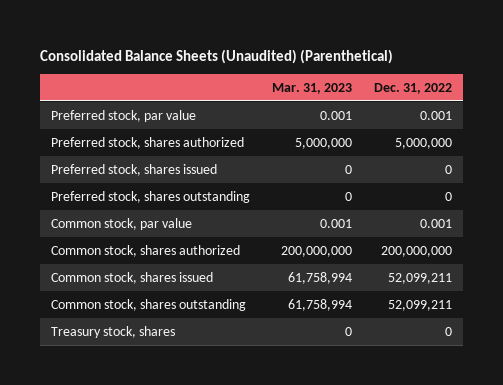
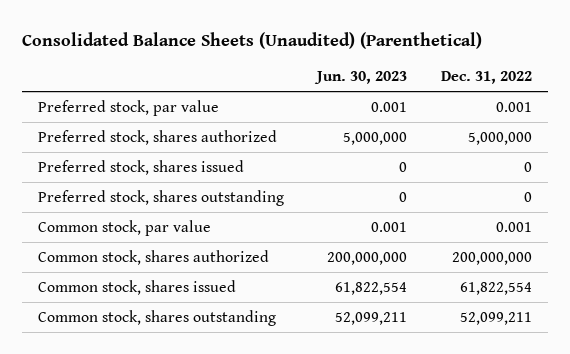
- | Mar. 31, 2023 | Dec. 31, 2022
+ | Jun. 30, 2023 | Dec. 31, 2022
- Common stock, shares issued | 61,758,994 | 52,099,211
+ Common stock, shares issued | 61,822,554 | 61,822,554
- Treasury stock, shares | 0 | 0

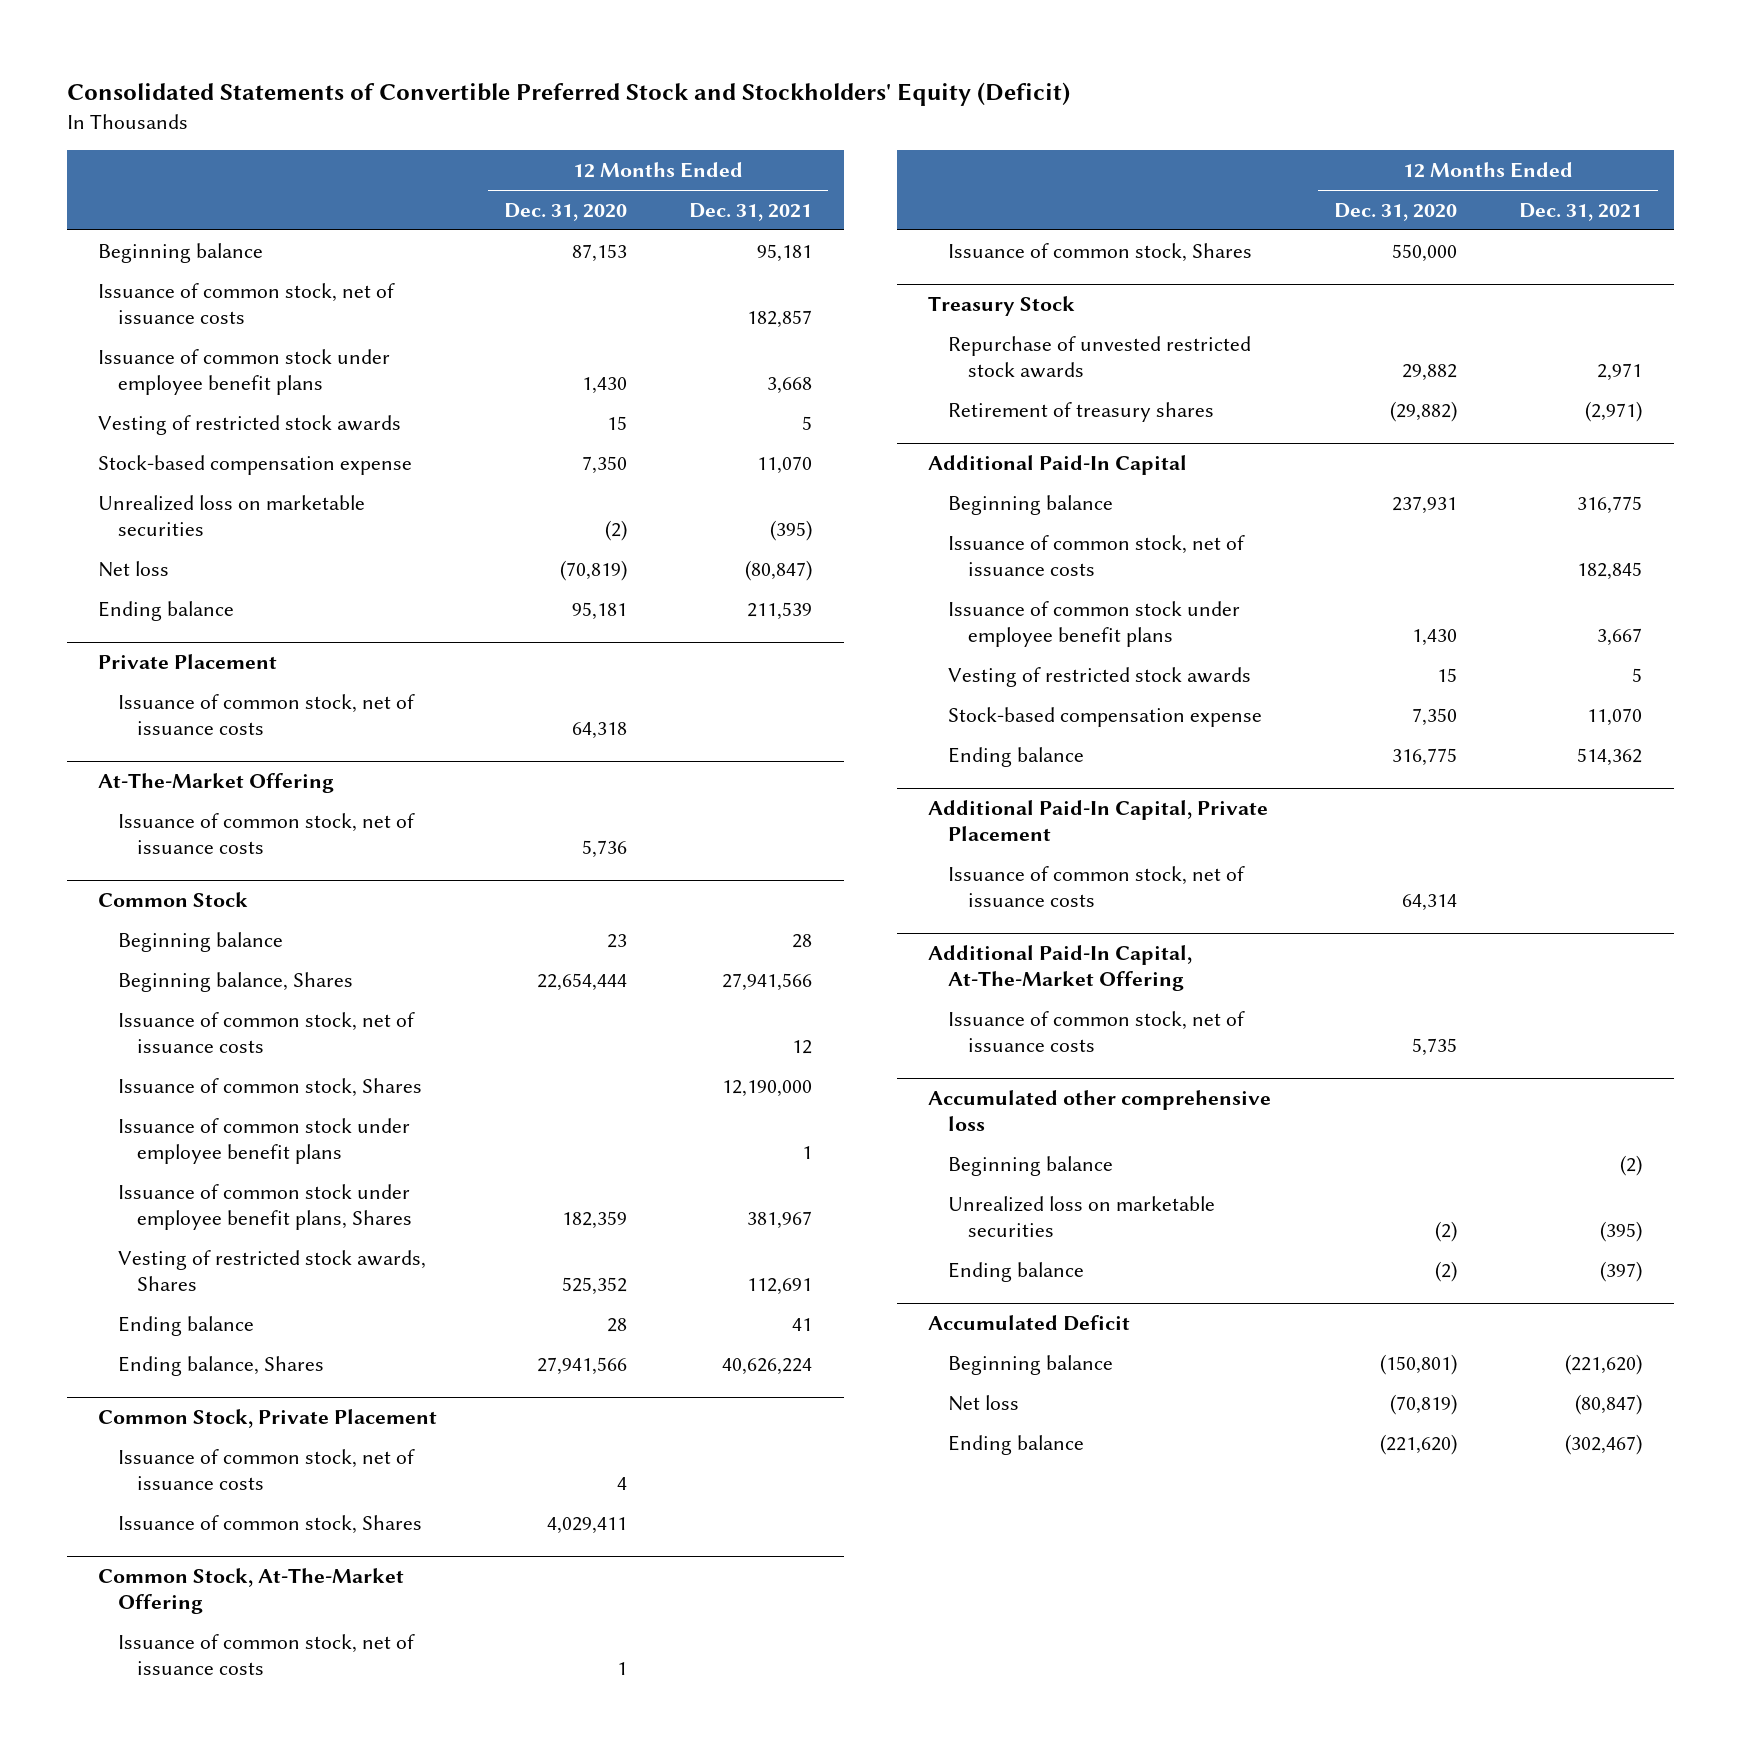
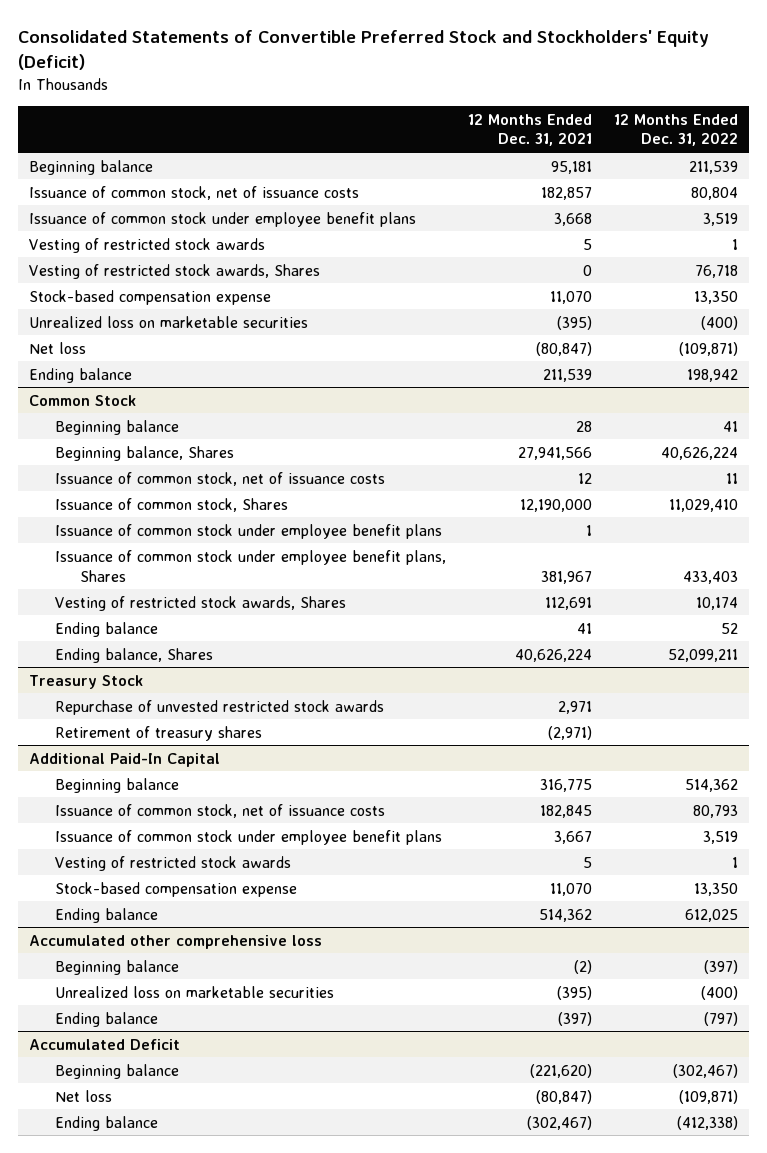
- | 12 Months Ended Dec. 31, 2020 | 12 Months Ended Dec. 31, 2021
+ | 12 Months Ended Dec. 31, 2021 | 12 Months Ended Dec. 31, 2022
+ Vesting of restricted stock awards, Shares | 0 | 76,718
- Private Placement
- Issuance of common stock, net of issuance costs | 64,318 |
- At-The-Market Offering
- Issuance of common stock, net of issuance costs | 5,736 |
- Common Stock, Private Placement
- Issuance of common stock, net of issuance costs | 4 |
- Issuance of common stock, Shares | 4,029,411 |
- Common Stock, At-The-Market Offering
- Issuance of common stock, net of issuance costs | 1 |
- Issuance of common stock, Shares | 550,000 |
- Additional Paid-In Capital, Private Placement
- Issuance of common stock, net of issuance costs | 64,314 |
- Additional Paid-In Capital, At-The-Market Offering
- Issuance of common stock, net of issuance costs | 5,735 |

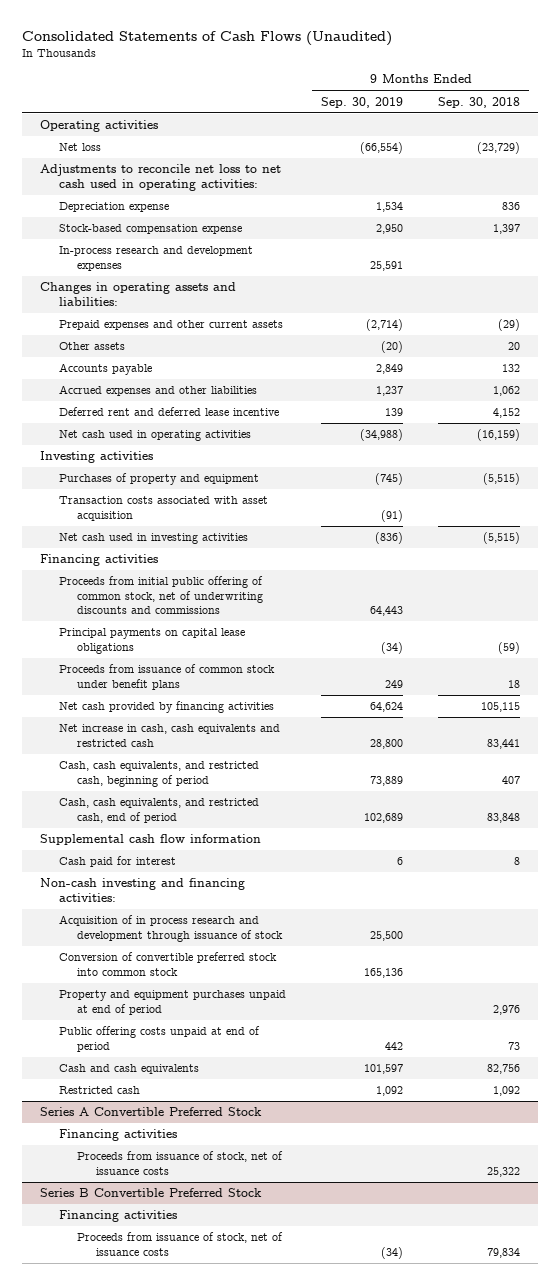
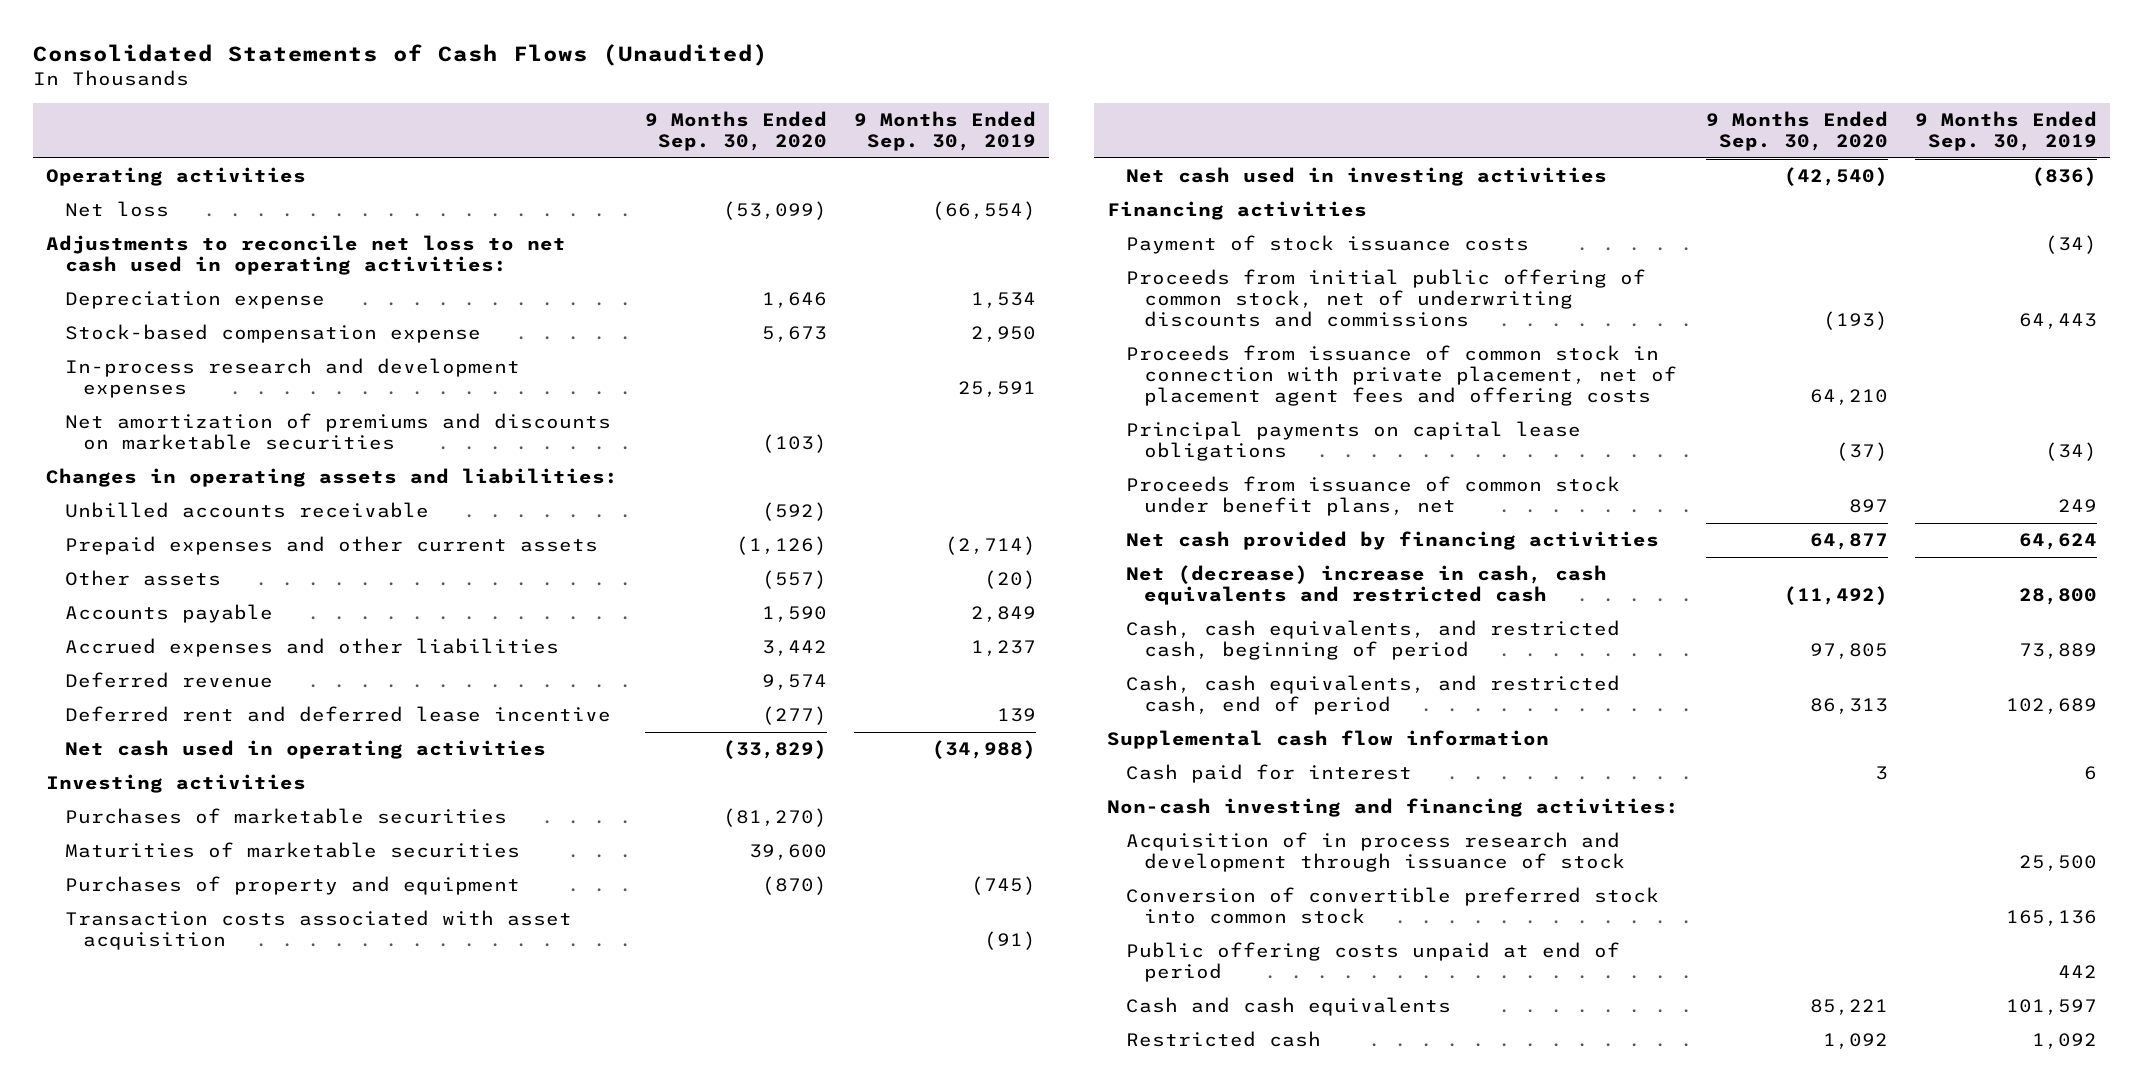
- | 9 Months Ended Sep. 30, 2019 | 9 Months Ended Sep. 30, 2018
+ | 9 Months Ended Sep. 30, 2020 | 9 Months Ended Sep. 30, 2019
+ Net amortization of premiums and discounts on marketable securities | (103) |
+ Unbilled accounts receivable | (592) |
+ Deferred revenue | 9,574 |
+ Purchases of marketable securities | (81,270) |
+ Maturities of marketable securities | 39,600 |
+ Payment of stock issuance costs | | (34)
+ Proceeds from issuance of common stock in connection with private placement, net of placement agent fees and offering costs | 64,210 |
- Proceeds from issuance of common stock under benefit plans | 249 | 18
+ Proceeds from issuance of common stock under benefit plans, net | 897 | 249
- Net increase in cash, cash equivalents and restricted cash | 28,800 | 83,441
+ Net (decrease) increase in cash, cash equivalents and restricted cash | (11,492) | 28,800
- Property and equipment purchases unpaid at end of period | | 2,976
- Series A Convertible Preferred Stock
- Financing activities
- Proceeds from issuance of stock, net of issuance costs | | 25,322
- Series B Convertible Preferred Stock
- Financing activities
- Proceeds from issuance of stock, net of issuance costs | (34) | 79,834

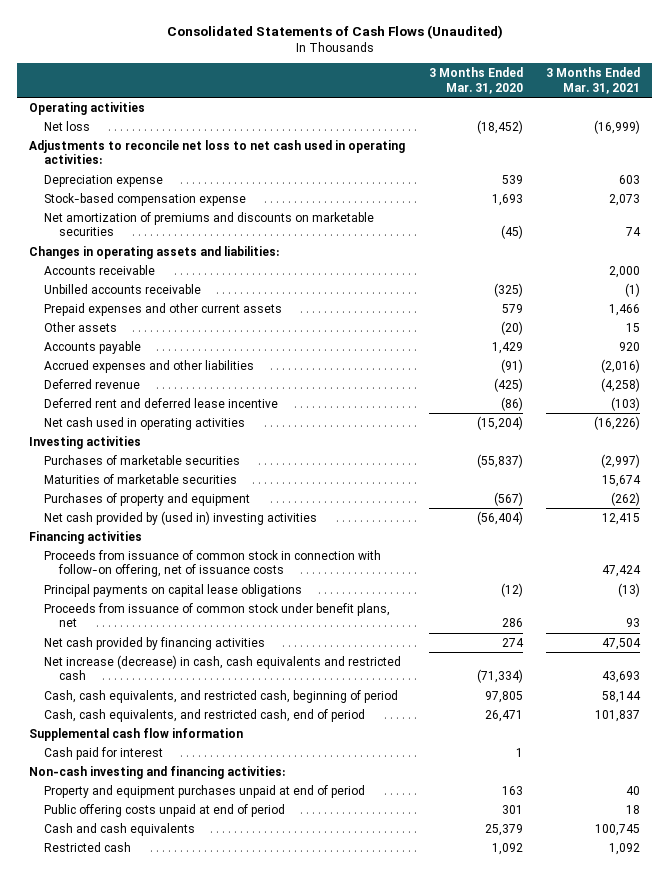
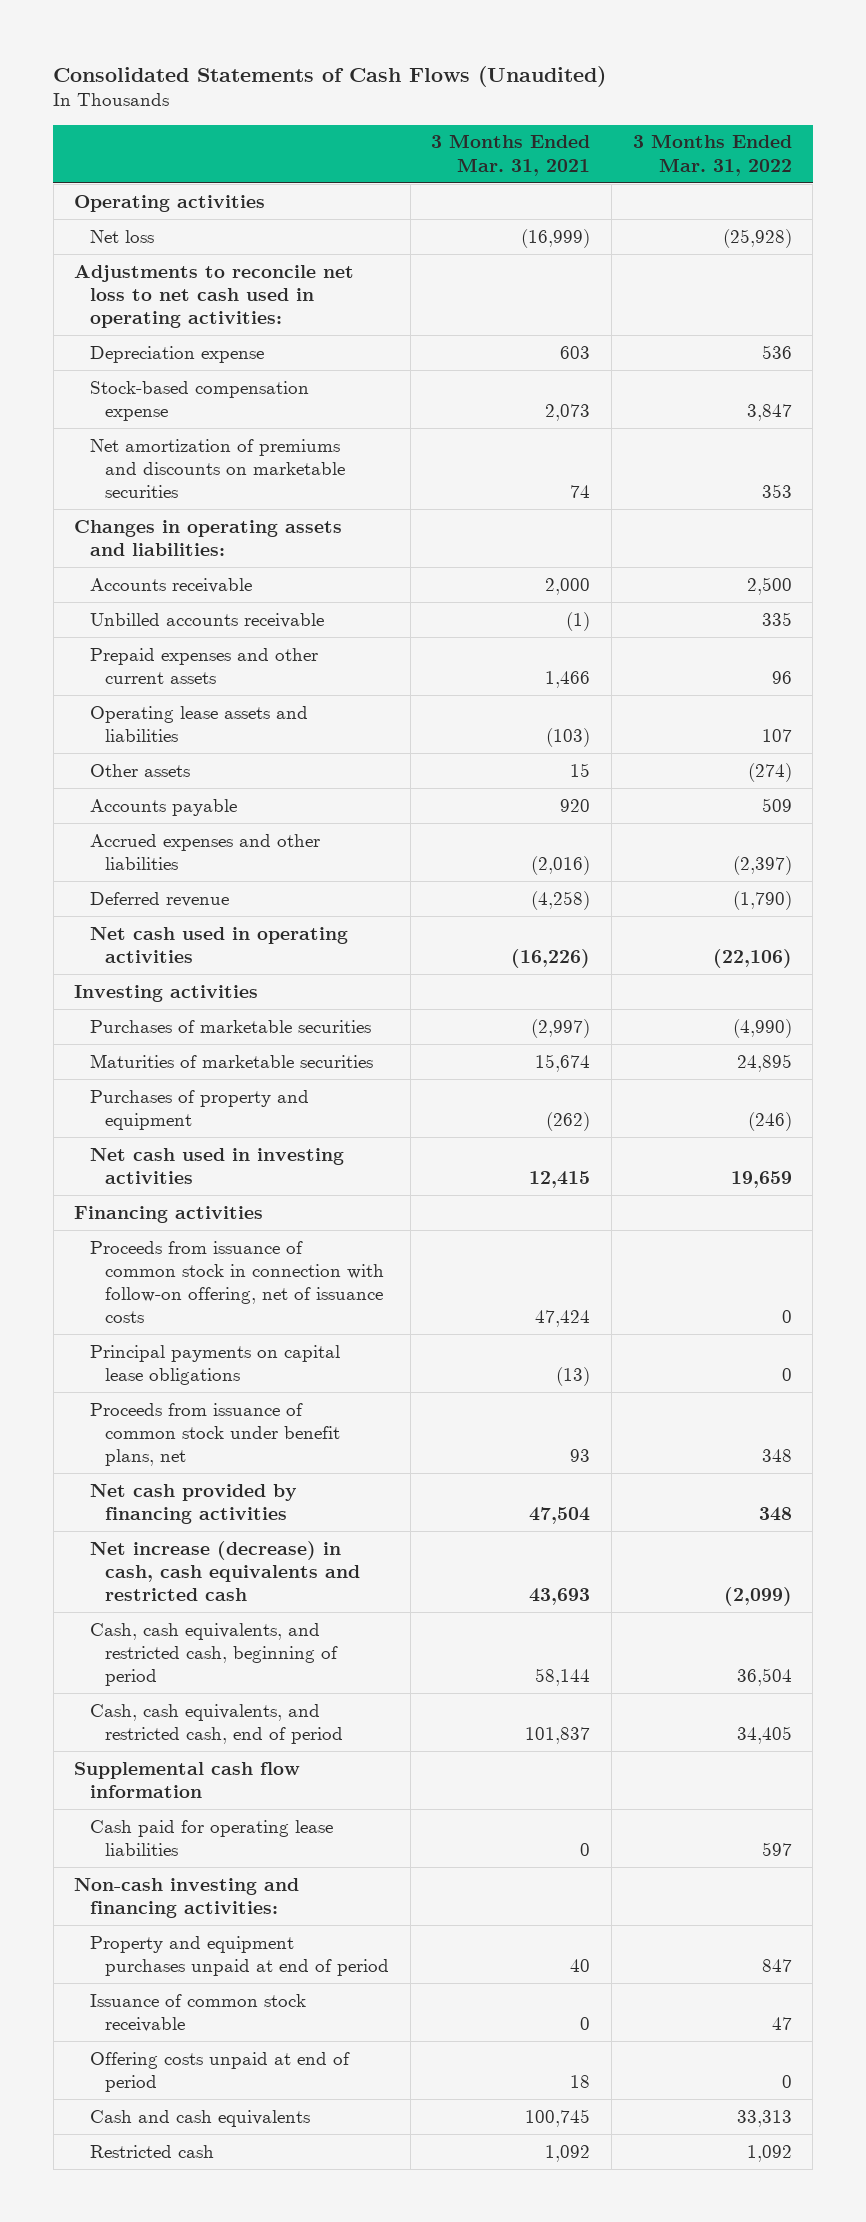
- | 3 Months Ended Mar. 31, 2020 | 3 Months Ended Mar. 31, 2021
+ | 3 Months Ended Mar. 31, 2021 | 3 Months Ended Mar. 31, 2022
+ Operating lease assets and liabilities | (103) | 107
- Deferred rent and deferred lease incentive | (86) | (103)
- Net cash provided by (used in) investing activities | (56,404) | 12,415
+ Net cash used in investing activities | 12,415 | 19,659
- Cash paid for interest | 1 |
+ Cash paid for operating lease liabilities | 0 | 597
- Public offering costs unpaid at end of period | 301 | 18
+ Issuance of common stock receivable | 0 | 47
+ Offering costs unpaid at end of period | 18 | 0

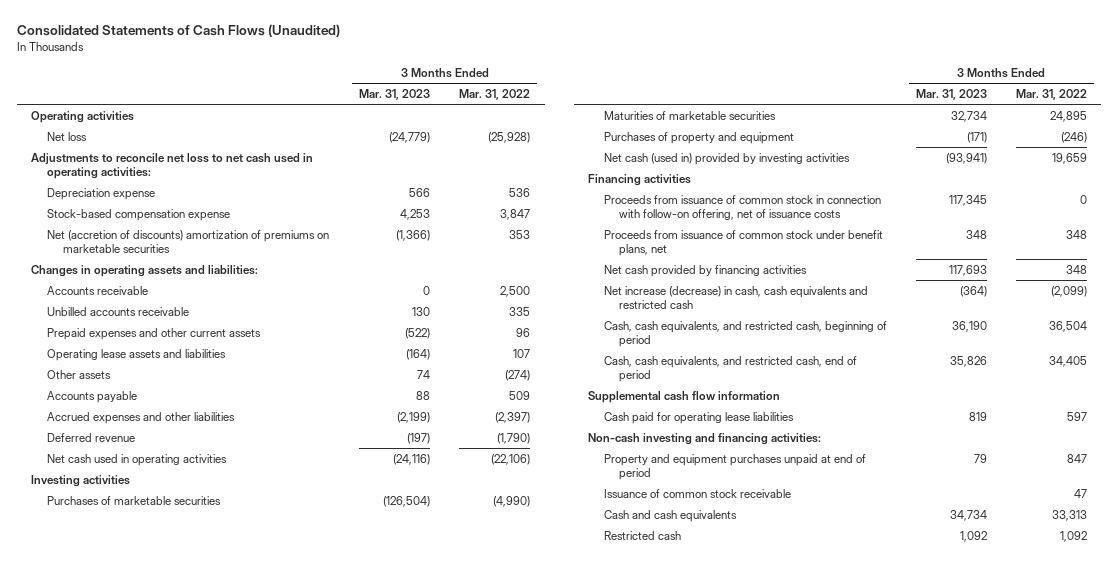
- | 3 Months Ended Mar. 31, 2021 | 3 Months Ended Mar. 31, 2022
+ | 3 Months Ended Mar. 31, 2023 | 3 Months Ended Mar. 31, 2022
- Net amortization of premiums and discounts on marketable securities | 74 | 353
+ Net (accretion of discounts) amortization of premiums on marketable securities | (1,366) | 353
- Net cash used in investing activities | 12,415 | 19,659
+ Net cash (used in) provided by investing activities | (93,941) | 19,659
- Principal payments on capital lease obligations | (13) | 0
- Offering costs unpaid at end of period | 18 | 0

